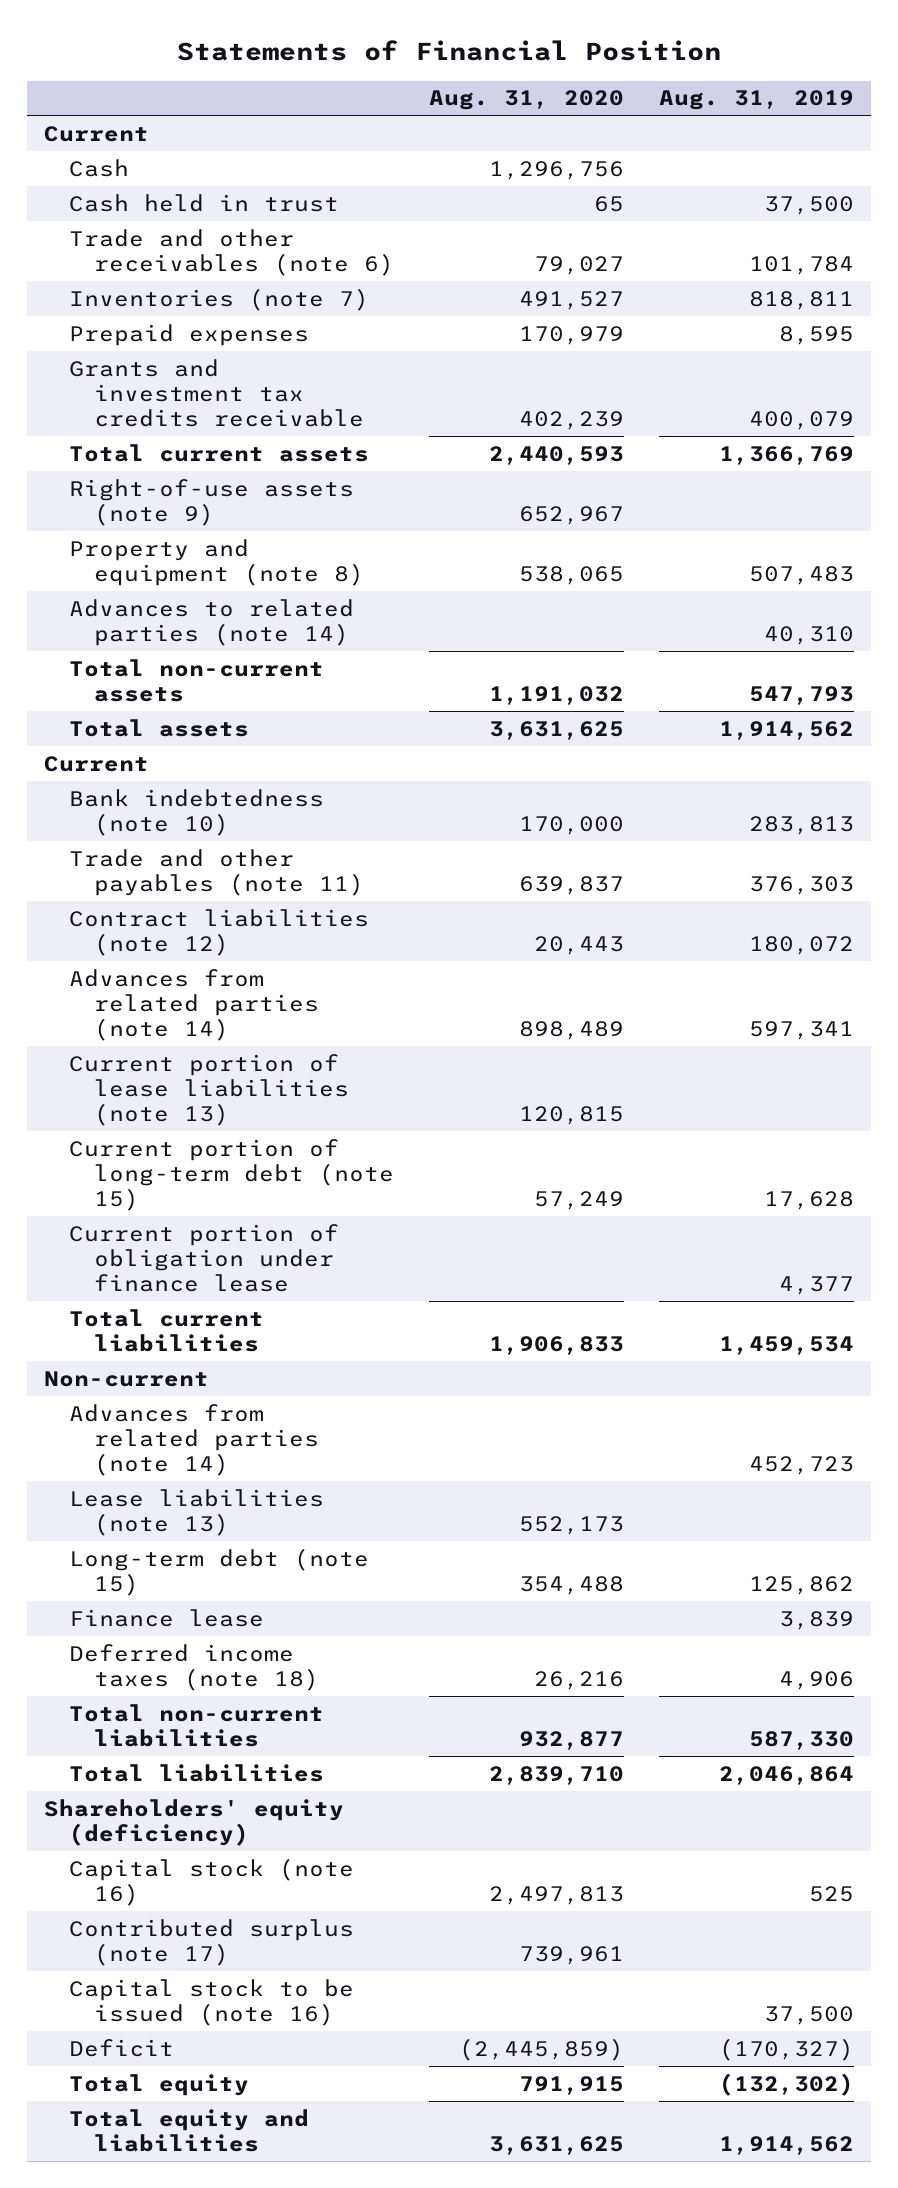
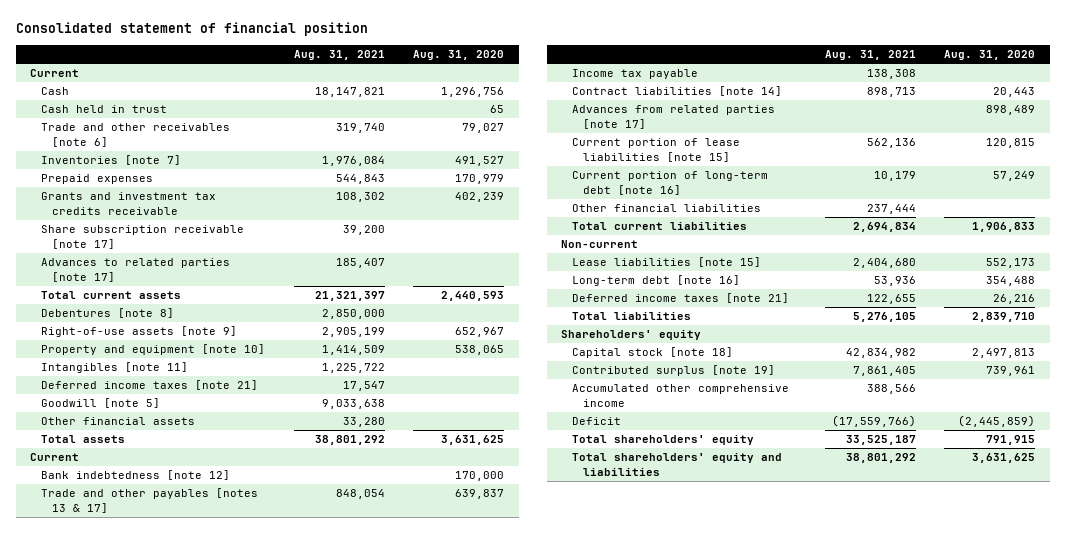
- Statements of Financial Position
+ Consolidated statement of financial position
- | Aug. 31, 2020 | Aug. 31, 2019
+ | Aug. 31, 2021 | Aug. 31, 2020
- Trade and other receivables (note 6) | 79,027 | 101,784
- Inventories (note 7) | 491,527 | 818,811
+ Trade and other receivables [note 6] | 319,740 | 79,027
+ Inventories [note 7] | 1,976,084 | 491,527
+ Share subscription receivable [note 17] | 39,200 |
+ Advances to related parties [note 17] | 185,407 |
- Right-of-use assets (note 9) | 652,967 |
- Property and equipment (note 8) | 538,065 | 507,483
- Advances to related parties (note 14) | | 40,310
- Total non-current assets | 1,191,032 | 547,793
+ Debentures [note 8] | 2,850,000 |
+ Right-of-use assets [note 9] | 2,905,199 | 652,967
+ Property and equipment [note 10] | 1,414,509 | 538,065
+ Intangibles [note 11] | 1,225,722 |
+ Deferred income taxes [note 21] | 17,547 |
+ Goodwill [note 5] | 9,033,638 |
+ Other financial assets | 33,280 |
- Bank indebtedness (note 10) | 170,000 | 283,813
- Trade and other payables (note 11) | 639,837 | 376,303
- Contract liabilities (note 12) | 20,443 | 180,072
- Advances from related parties (note 14) | 898,489 | 597,341
- Current portion of lease liabilities (note 13) | 120,815 |
- Current portion of long-term debt (note 15) | 57,249 | 17,628
- Current portion of obligation under finance lease | | 4,377
+ Bank indebtedness [note 12] | | 170,000
+ Trade and other payables [notes 13 & 17] | 848,054 | 639,837
+ Income tax payable | 138,308 |
+ Contract liabilities [note 14] | 898,713 | 20,443
+ Advances from related parties [note 17] | | 898,489
+ Current portion of lease liabilities [note 15] | 562,136 | 120,815
+ Current portion of long-term debt [note 16] | 10,179 | 57,249
+ Other financial liabilities | 237,444 |
- Advances from related parties (note 14) | | 452,723
- Lease liabilities (note 13) | 552,173 |
- Long-term debt (note 15) | 354,488 | 125,862
- Finance lease | | 3,839
- Deferred income taxes (note 18) | 26,216 | 4,906
- Total non-current liabilities | 932,877 | 587,330
+ Lease liabilities [note 15] | 2,404,680 | 552,173
+ Long-term debt [note 16] | 53,936 | 354,488
+ Deferred income taxes [note 21] | 122,655 | 26,216
- Shareholders' equity (deficiency)
- Capital stock (note 16) | 2,497,813 | 525
- Contributed surplus (note 17) | 739,961 |
- Capital stock to be issued (note 16) | | 37,500
+ Shareholders' equity
+ Capital stock [note 18] | 42,834,982 | 2,497,813
+ Contributed surplus [note 19] | 7,861,405 | 739,961
+ Accumulated other comprehensive income | 388,566 |
- Total equity | 791,915 | (132,302)
- Total equity and liabilities | 3,631,625 | 1,914,562
+ Total shareholders' equity | 33,525,187 | 791,915
+ Total shareholders' equity and liabilities | 38,801,292 | 3,631,625

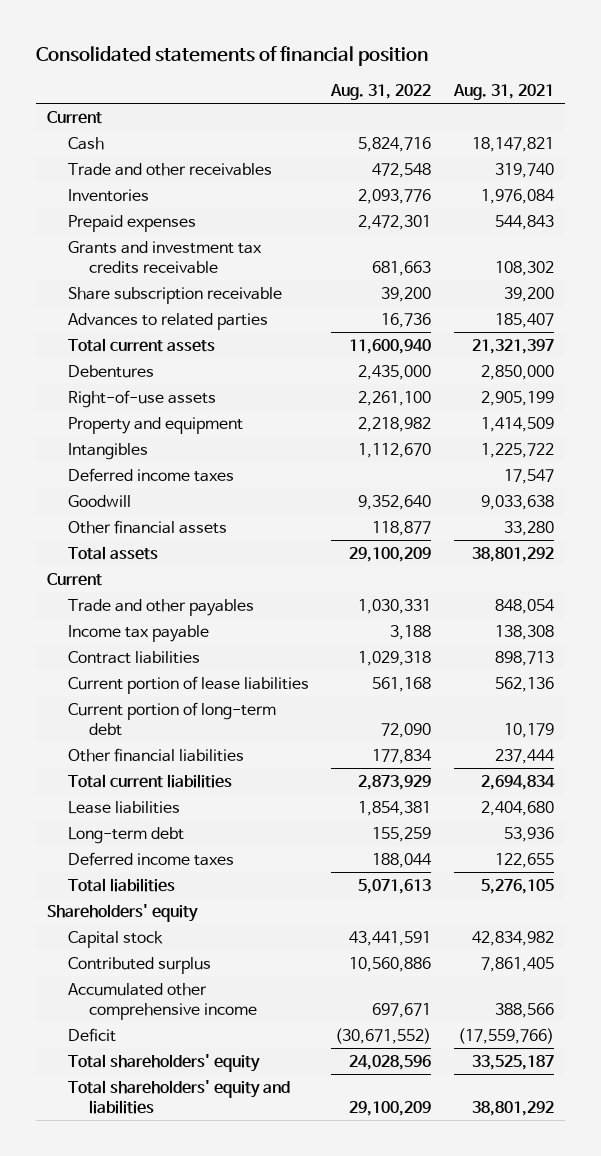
- Consolidated statement of financial position
+ Consolidated statements of financial position
- | Aug. 31, 2021 | Aug. 31, 2020
+ | Aug. 31, 2022 | Aug. 31, 2021
- Cash held in trust | | 65
- Trade and other receivables [note 6] | 319,740 | 79,027
- Inventories [note 7] | 1,976,084 | 491,527
+ Trade and other receivables | 472,548 | 319,740
+ Inventories | 2,093,776 | 1,976,084
- Share subscription receivable [note 17] | 39,200 |
- Advances to related parties [note 17] | 185,407 |
+ Share subscription receivable | 39,200 | 39,200
+ Advances to related parties | 16,736 | 185,407
- Debentures [note 8] | 2,850,000 |
- Right-of-use assets [note 9] | 2,905,199 | 652,967
- Property and equipment [note 10] | 1,414,509 | 538,065
- Intangibles [note 11] | 1,225,722 |
- Deferred income taxes [note 21] | 17,547 |
- Goodwill [note 5] | 9,033,638 |
+ Debentures | 2,435,000 | 2,850,000
+ Right-of-use assets | 2,261,100 | 2,905,199
+ Property and equipment | 2,218,982 | 1,414,509
+ Intangibles | 1,112,670 | 1,225,722
+ Deferred income taxes | | 17,547
+ Goodwill | 9,352,640 | 9,033,638
- Bank indebtedness [note 12] | | 170,000
- Trade and other payables [notes 13 & 17] | 848,054 | 639,837
+ Trade and other payables | 1,030,331 | 848,054
- Contract liabilities [note 14] | 898,713 | 20,443
- Advances from related parties [note 17] | | 898,489
- Current portion of lease liabilities [note 15] | 562,136 | 120,815
- Current portion of long-term debt [note 16] | 10,179 | 57,249
+ Contract liabilities | 1,029,318 | 898,713
+ Current portion of lease liabilities | 561,168 | 562,136
+ Current portion of long-term debt | 72,090 | 10,179
- Non-current
- Lease liabilities [note 15] | 2,404,680 | 552,173
- Long-term debt [note 16] | 53,936 | 354,488
- Deferred income taxes [note 21] | 122,655 | 26,216
+ Lease liabilities | 1,854,381 | 2,404,680
+ Long-term debt | 155,259 | 53,936
+ Deferred income taxes | 188,044 | 122,655
- Capital stock [note 18] | 42,834,982 | 2,497,813
- Contributed surplus [note 19] | 7,861,405 | 739,961
+ Capital stock | 43,441,591 | 42,834,982
+ Contributed surplus | 10,560,886 | 7,861,405

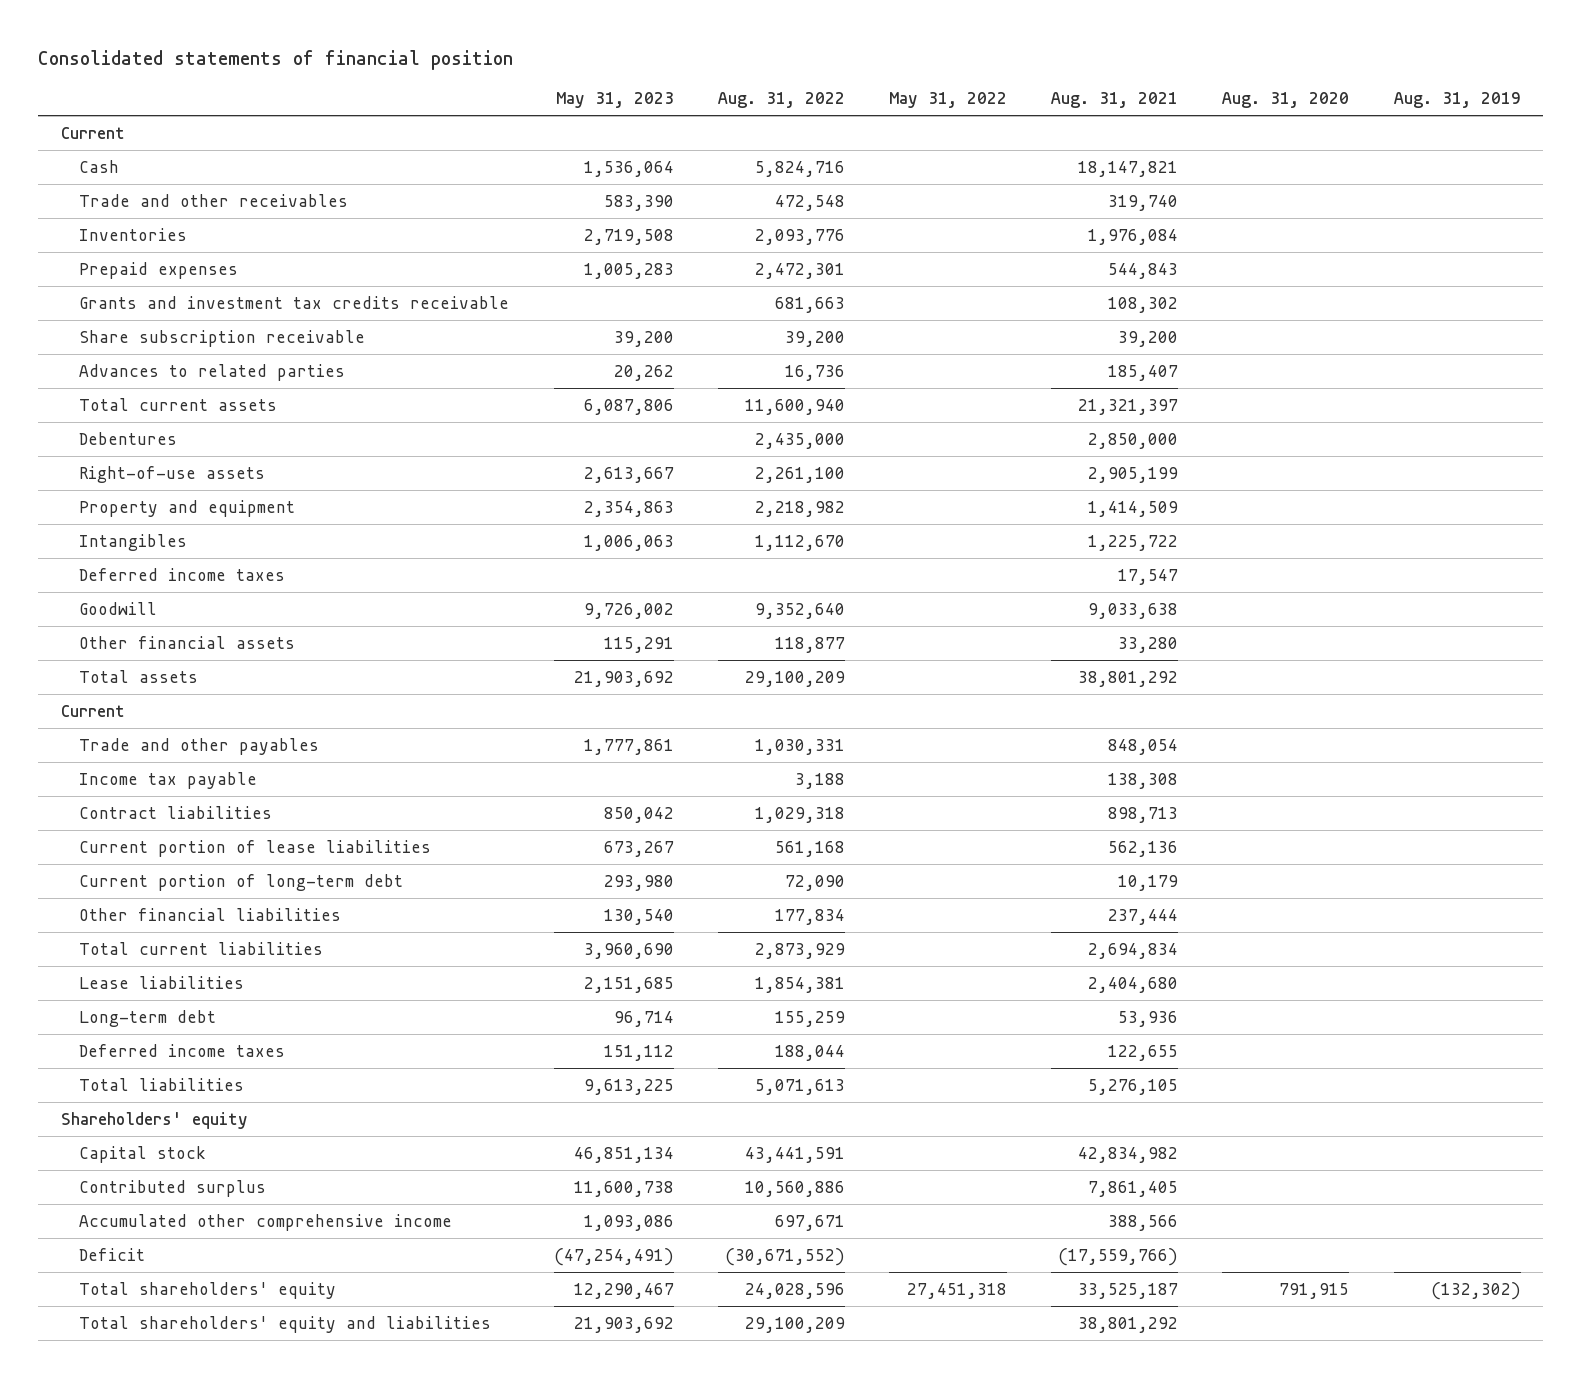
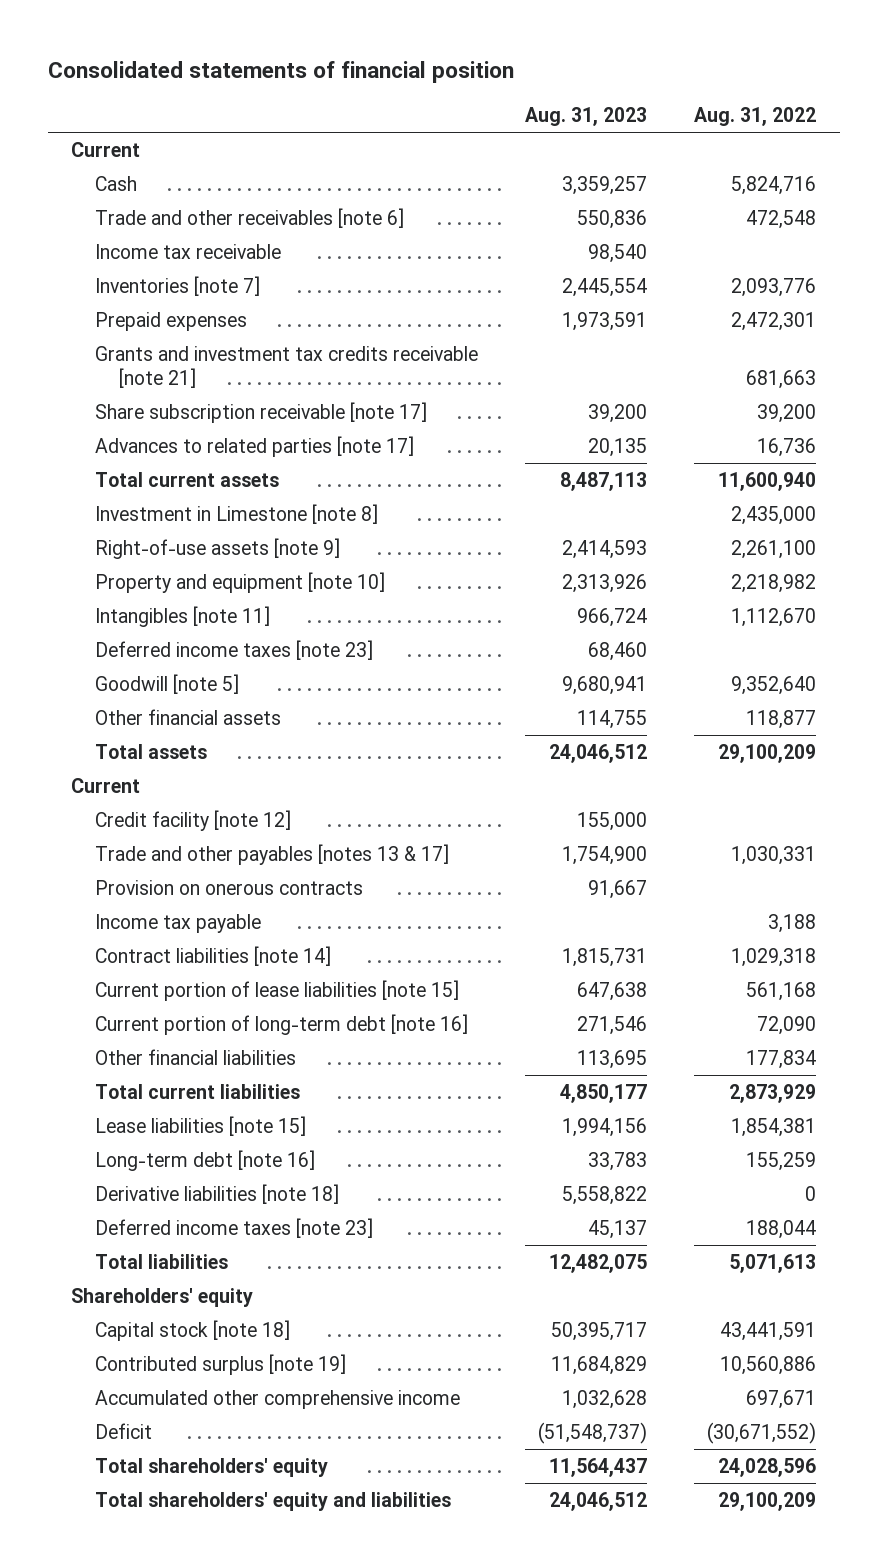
- | May 31, 2023 | Aug. 31, 2022 | May 31, 2022 | Aug. 31, 2021 | Aug. 31, 2020 | Aug. 31, 2019
+ | Aug. 31, 2023 | Aug. 31, 2022
- Trade and other receivables | 583,390 | 472,548 | | 319,740 | |
- Inventories | 2,719,508 | 2,093,776 | | 1,976,084 | |
+ Trade and other receivables [note 6] | 550,836 | 472,548
+ Income tax receivable | 98,540 |
+ Inventories [note 7] | 2,445,554 | 2,093,776
- Grants and investment tax credits receivable | | 681,663 | | 108,302 | |
- Share subscription receivable | 39,200 | 39,200 | | 39,200 | |
- Advances to related parties | 20,262 | 16,736 | | 185,407 | |
+ Grants and investment tax credits receivable [note 21] | | 681,663
+ Share subscription receivable [note 17] | 39,200 | 39,200
+ Advances to related parties [note 17] | 20,135 | 16,736
- Debentures | | 2,435,000 | | 2,850,000 | |
- Right-of-use assets | 2,613,667 | 2,261,100 | | 2,905,199 | |
- Property and equipment | 2,354,863 | 2,218,982 | | 1,414,509 | |
- Intangibles | 1,006,063 | 1,112,670 | | 1,225,722 | |
- Deferred income taxes | | | | 17,547 | |
- Goodwill | 9,726,002 | 9,352,640 | | 9,033,638 | |
+ Investment in Limestone [note 8] | | 2,435,000
+ Right-of-use assets [note 9] | 2,414,593 | 2,261,100
+ Property and equipment [note 10] | 2,313,926 | 2,218,982
+ Intangibles [note 11] | 966,724 | 1,112,670
+ Deferred income taxes [note 23] | 68,460 |
+ Goodwill [note 5] | 9,680,941 | 9,352,640
- Trade and other payables | 1,777,861 | 1,030,331 | | 848,054 | |
+ Credit facility [note 12] | 155,000 |
+ Trade and other payables [notes 13 & 17] | 1,754,900 | 1,030,331
+ Provision on onerous contracts | 91,667 |
- Contract liabilities | 850,042 | 1,029,318 | | 898,713 | |
- Current portion of lease liabilities | 673,267 | 561,168 | | 562,136 | |
- Current portion of long-term debt | 293,980 | 72,090 | | 10,179 | |
+ Contract liabilities [note 14] | 1,815,731 | 1,029,318
+ Current portion of lease liabilities [note 15] | 647,638 | 561,168
+ Current portion of long-term debt [note 16] | 271,546 | 72,090
- Lease liabilities | 2,151,685 | 1,854,381 | | 2,404,680 | |
- Long-term debt | 96,714 | 155,259 | | 53,936 | |
- Deferred income taxes | 151,112 | 188,044 | | 122,655 | |
+ Lease liabilities [note 15] | 1,994,156 | 1,854,381
+ Long-term debt [note 16] | 33,783 | 155,259
+ Derivative liabilities [note 18] | 5,558,822 | 0
+ Deferred income taxes [note 23] | 45,137 | 188,044
- Capital stock | 46,851,134 | 43,441,591 | | 42,834,982 | |
- Contributed surplus | 11,600,738 | 10,560,886 | | 7,861,405 | |
+ Capital stock [note 18] | 50,395,717 | 43,441,591
+ Contributed surplus [note 19] | 11,684,829 | 10,560,886

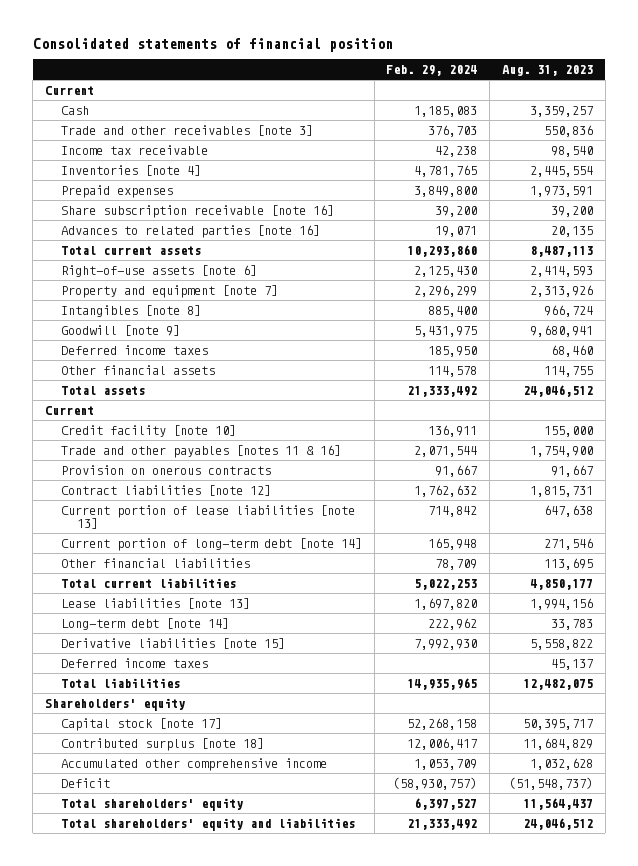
- | Aug. 31, 2023 | Aug. 31, 2022
+ | Feb. 29, 2024 | Aug. 31, 2023
- Trade and other receivables [note 6] | 550,836 | 472,548
+ Trade and other receivables [note 3] | 376,703 | 550,836
- Inventories [note 7] | 2,445,554 | 2,093,776
+ Inventories [note 4] | 4,781,765 | 2,445,554
- Grants and investment tax credits receivable [note 21] | | 681,663
- Share subscription receivable [note 17] | 39,200 | 39,200
- Advances to related parties [note 17] | 20,135 | 16,736
+ Share subscription receivable [note 16] | 39,200 | 39,200
+ Advances to related parties [note 16] | 19,071 | 20,135
- Investment in Limestone [note 8] | | 2,435,000
- Right-of-use assets [note 9] | 2,414,593 | 2,261,100
- Property and equipment [note 10] | 2,313,926 | 2,218,982
- Intangibles [note 11] | 966,724 | 1,112,670
- Deferred income taxes [note 23] | 68,460 |
- Goodwill [note 5] | 9,680,941 | 9,352,640
+ Right-of-use assets [note 6] | 2,125,430 | 2,414,593
+ Property and equipment [note 7] | 2,296,299 | 2,313,926
+ Intangibles [note 8] | 885,400 | 966,724
+ Goodwill [note 9] | 5,431,975 | 9,680,941
+ Deferred income taxes | 185,950 | 68,460
- Credit facility [note 12] | 155,000 |
- Trade and other payables [notes 13 & 17] | 1,754,900 | 1,030,331
+ Credit facility [note 10] | 136,911 | 155,000
+ Trade and other payables [notes 11 & 16] | 2,071,544 | 1,754,900
- Income tax payable | | 3,188
- Contract liabilities [note 14] | 1,815,731 | 1,029,318
- Current portion of lease liabilities [note 15] | 647,638 | 561,168
- Current portion of long-term debt [note 16] | 271,546 | 72,090
+ Contract liabilities [note 12] | 1,762,632 | 1,815,731
+ Current portion of lease liabilities [note 13] | 714,842 | 647,638
+ Current portion of long-term debt [note 14] | 165,948 | 271,546
- Lease liabilities [note 15] | 1,994,156 | 1,854,381
- Long-term debt [note 16] | 33,783 | 155,259
- Derivative liabilities [note 18] | 5,558,822 | 0
- Deferred income taxes [note 23] | 45,137 | 188,044
+ Lease liabilities [note 13] | 1,697,820 | 1,994,156
+ Long-term debt [note 14] | 222,962 | 33,783
+ Derivative liabilities [note 15] | 7,992,930 | 5,558,822
+ Deferred income taxes | | 45,137
- Capital stock [note 18] | 50,395,717 | 43,441,591
- Contributed surplus [note 19] | 11,684,829 | 10,560,886
+ Capital stock [note 17] | 52,268,158 | 50,395,717
+ Contributed surplus [note 18] | 12,006,417 | 11,684,829

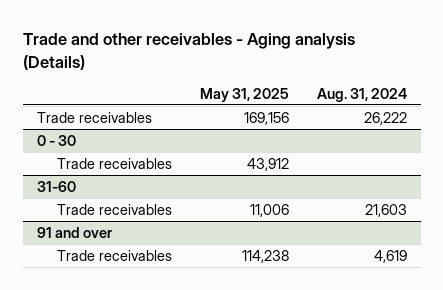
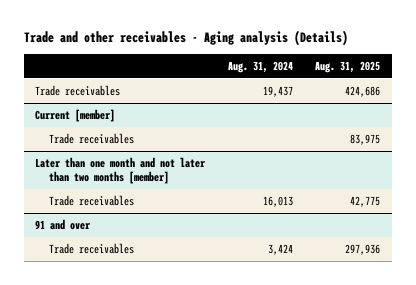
- | May 31, 2025 | Aug. 31, 2024
+ | Aug. 31, 2024 | Aug. 31, 2025
- Trade receivables | 169,156 | 26,222
- 0 - 30
+ Trade receivables | 19,437 | 424,686
+ Current [member]
- 31-60
- Trade receivables | 11,006 | 21,603
+ Later than one month and not later than two months [member]
+ Trade receivables | 16,013 | 42,775
@ 91 and over
- Trade receivables | 114,238 | 4,619
+ Trade receivables | 3,424 | 297,936

